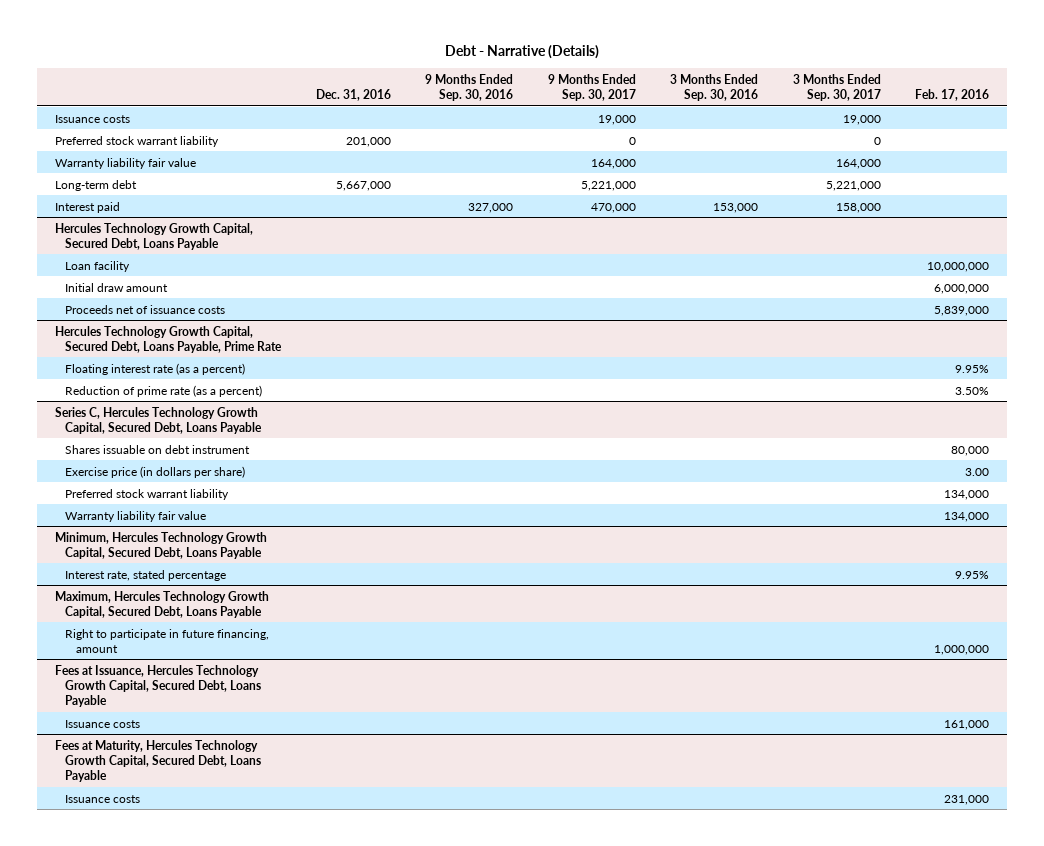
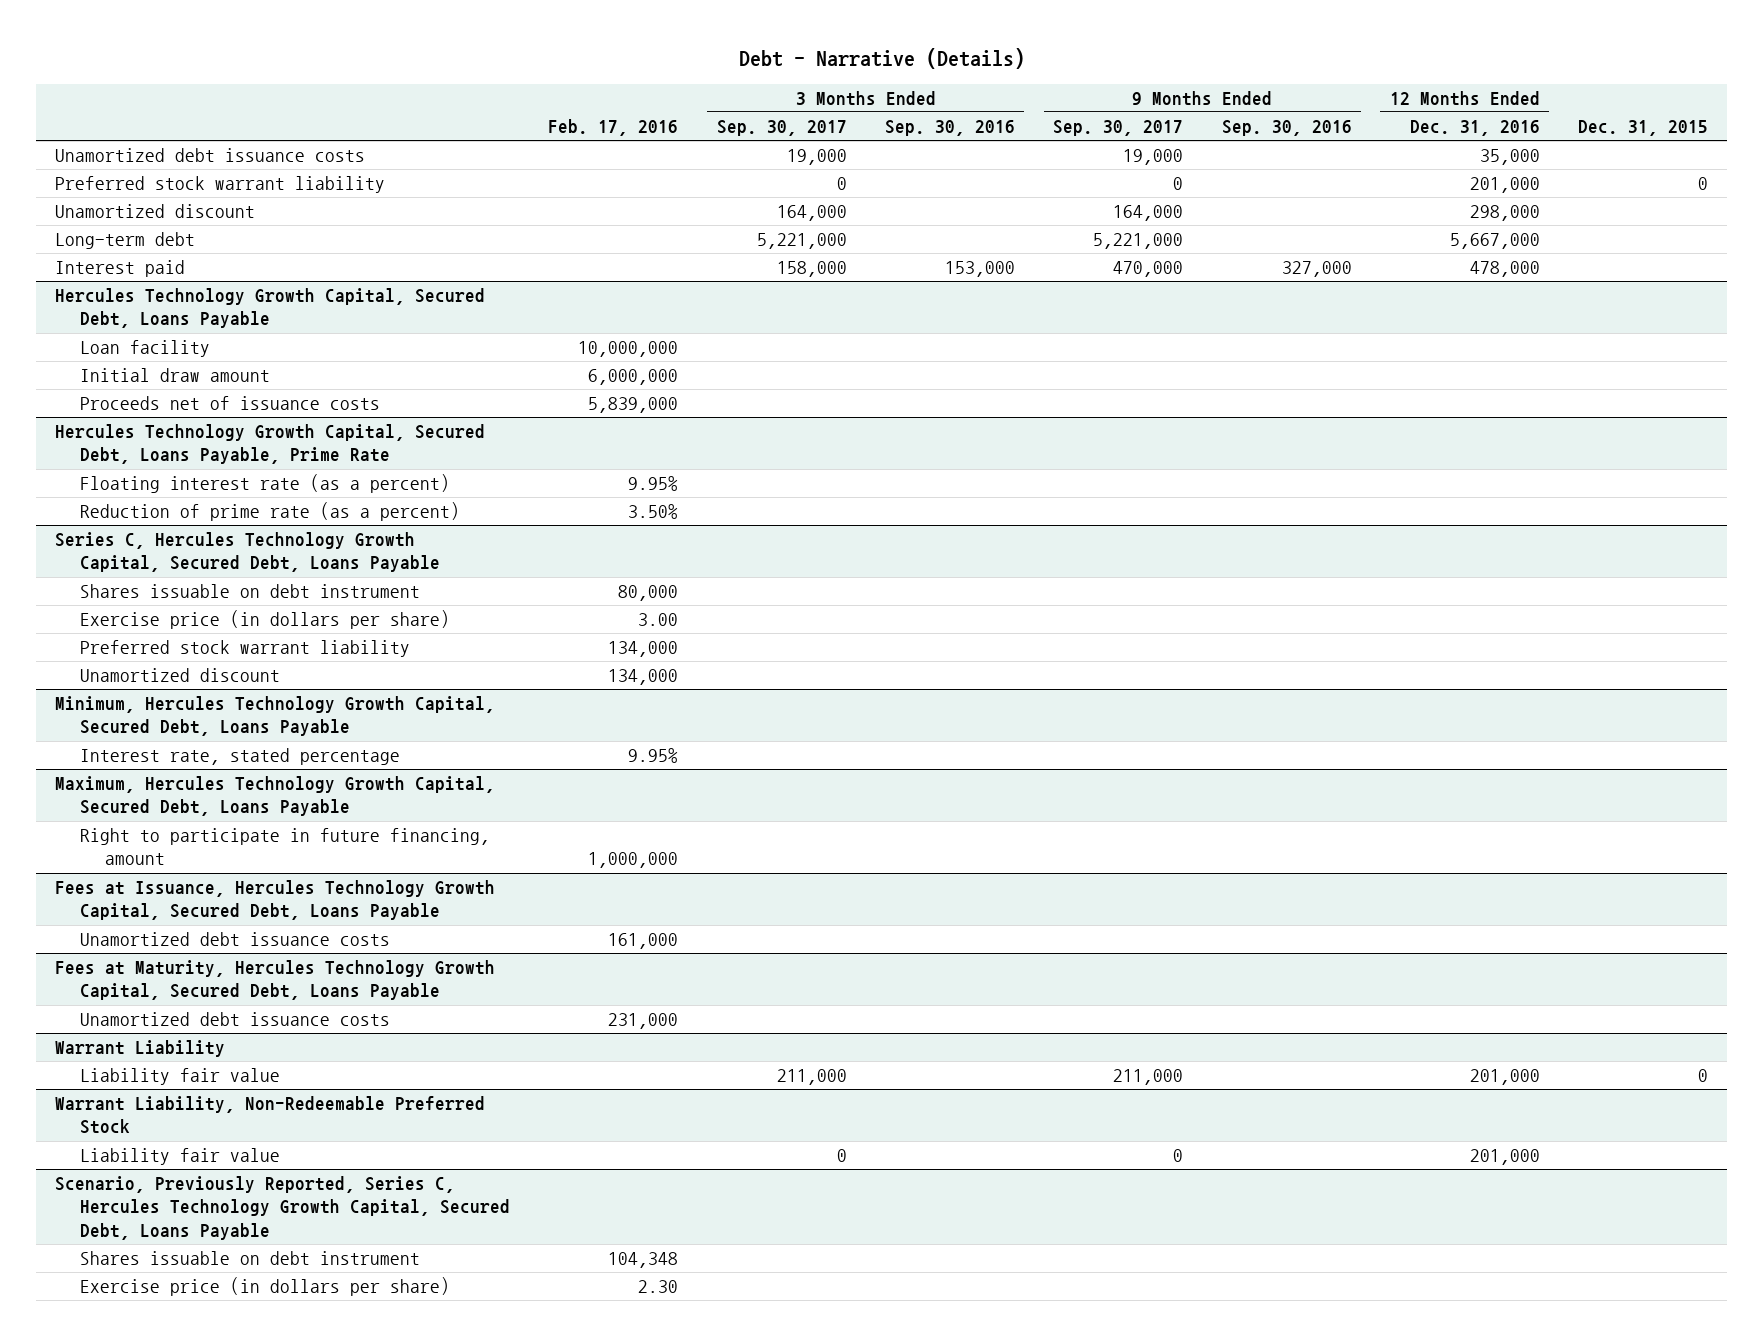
- | Dec. 31, 2016 | 9 Months Ended Sep. 30, 2016 | 9 Months Ended Sep. 30, 2017 | 3 Months Ended Sep. 30, 2016 | 3 Months Ended Sep. 30, 2017 | Feb. 17, 2016
+ | Feb. 17, 2016 | 3 Months Ended Sep. 30, 2017 | 3 Months Ended Sep. 30, 2016 | 9 Months Ended Sep. 30, 2017 | 9 Months Ended Sep. 30, 2016 | 12 Months Ended Dec. 31, 2016 | Dec. 31, 2015
- Issuance costs | | | 19,000 | | 19,000 |
+ Unamortized debt issuance costs | | 19,000 | | 19,000 | | 35,000 |
- Warranty liability fair value | | | 164,000 | | 164,000 |
+ Unamortized discount | | 164,000 | | 164,000 | | 298,000 |
@ Series C, Hercules Technology Growth Capital, Secured Debt, Loans Payable
- Warranty liability fair value | | | | | | 134,000
+ Unamortized discount | 134,000 | | | | | |
@ Fees at Issuance, Hercules Technology Growth Capital, Secured Debt, Loans Payable
- Issuance costs | | | | | | 161,000
+ Unamortized debt issuance costs | 161,000 | | | | | |
@ Fees at Maturity, Hercules Technology Growth Capital, Secured Debt, Loans Payable
- Issuance costs | | | | | | 231,000
+ Unamortized debt issuance costs | 231,000 | | | | | |
+ Warrant Liability
+ Liability fair value | | 211,000 | | 211,000 | | 201,000 | 0
+ Warrant Liability, Non-Redeemable Preferred Stock
+ Liability fair value | | 0 | | 0 | | 201,000 |
+ Scenario, Previously Reported, Series C, Hercules Technology Growth Capital, Secured Debt, Loans Payable
+ Shares issuable on debt instrument | 104,348 | | | | | |
+ Exercise price (in dollars per share) | 2.30 | | | | | |

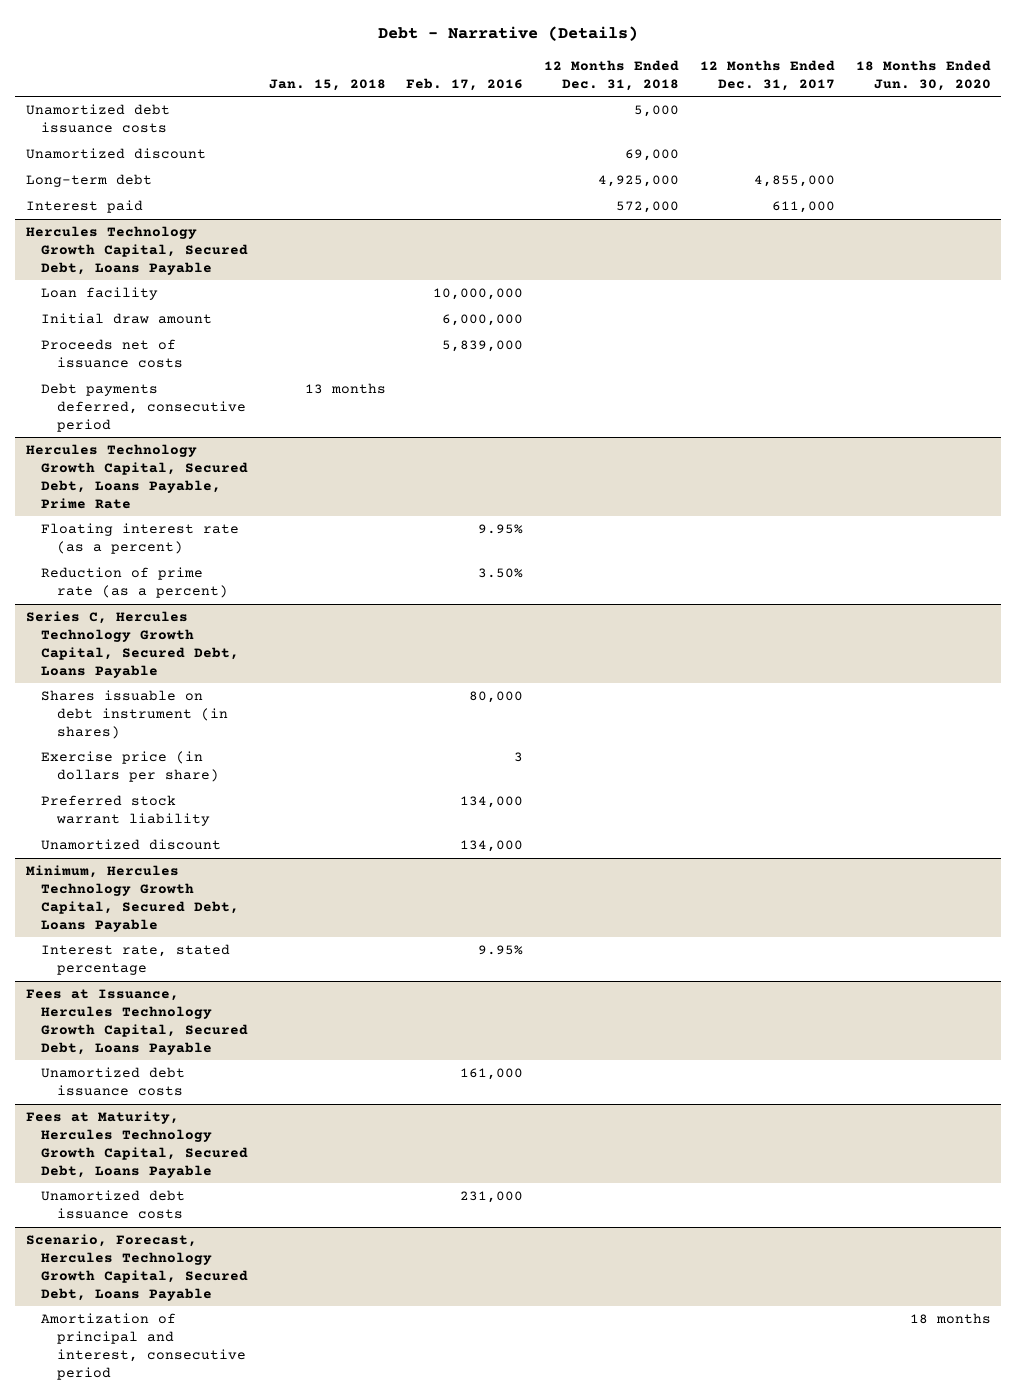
- | Feb. 17, 2016 | 3 Months Ended Sep. 30, 2017 | 3 Months Ended Sep. 30, 2016 | 9 Months Ended Sep. 30, 2017 | 9 Months Ended Sep. 30, 2016 | 12 Months Ended Dec. 31, 2016 | Dec. 31, 2015
+ | Jan. 15, 2018 | Feb. 17, 2016 | 12 Months Ended Dec. 31, 2018 | 12 Months Ended Dec. 31, 2017 | 18 Months Ended Jun. 30, 2020
- Preferred stock warrant liability | | 0 | | 0 | | 201,000 | 0
@ Hercules Technology Growth Capital, Secured Debt, Loans Payable
+ Debt payments deferred, consecutive period | 13 months | | | |
@ Series C, Hercules Technology Growth Capital, Secured Debt, Loans Payable
- Shares issuable on debt instrument | 80,000 | | | | | |
- Exercise price (in dollars per share) | 3.00 | | | | | |
+ Shares issuable on debt instrument (in shares) | | 80,000 | | |
+ Exercise price (in dollars per share) | | 3 | | |
- Maximum, Hercules Technology Growth Capital, Secured Debt, Loans Payable
- Right to participate in future financing, amount | 1,000,000 | | | | | |
- Warrant Liability
- Liability fair value | | 211,000 | | 211,000 | | 201,000 | 0
- Warrant Liability, Non-Redeemable Preferred Stock
- Liability fair value | | 0 | | 0 | | 201,000 |
- Scenario, Previously Reported, Series C, Hercules Technology Growth Capital, Secured Debt, Loans Payable
- Shares issuable on debt instrument | 104,348 | | | | | |
- Exercise price (in dollars per share) | 2.30 | | | | | |
+ Scenario, Forecast, Hercules Technology Growth Capital, Secured Debt, Loans Payable
+ Amortization of principal and interest, consecutive period | | | | | 18 months

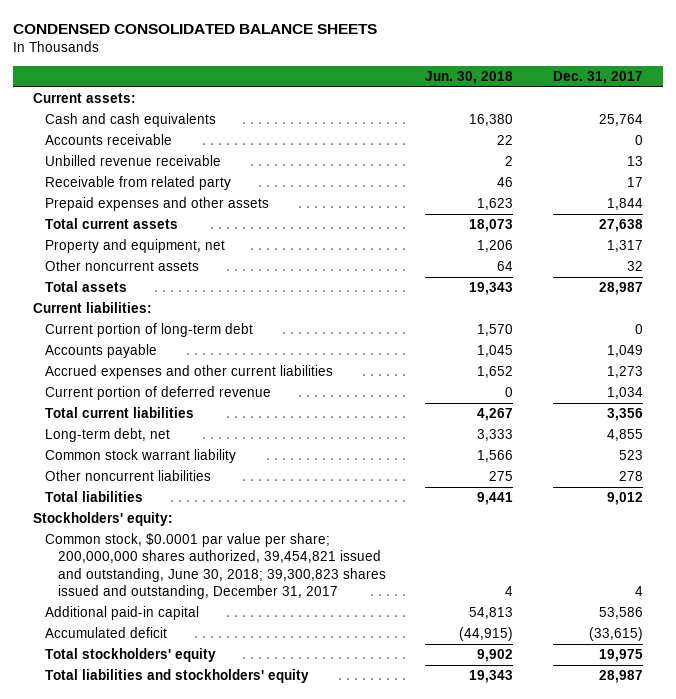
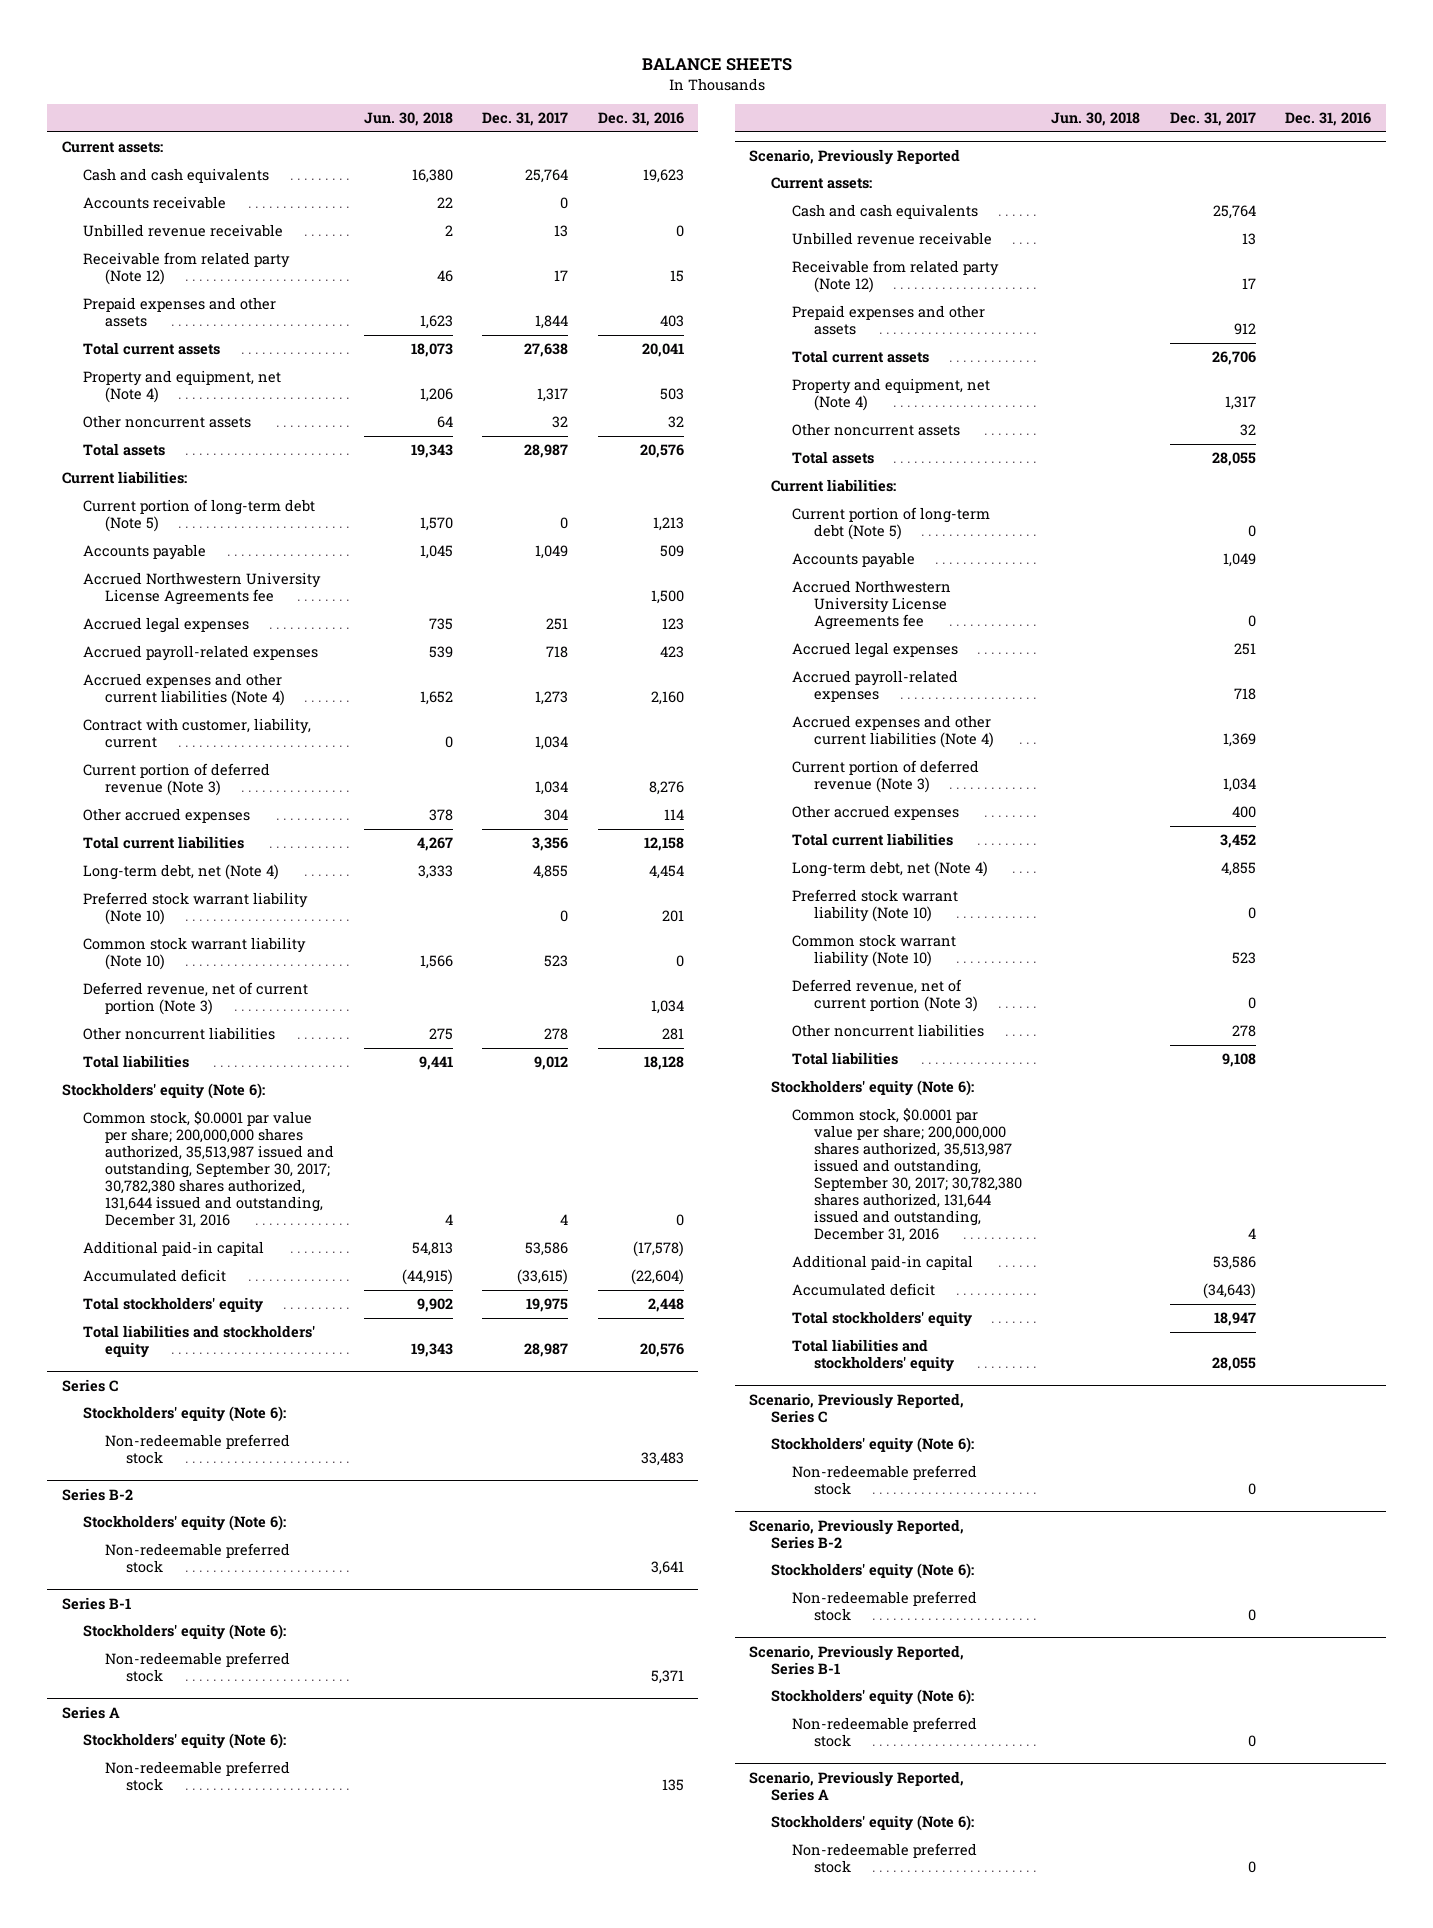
- CONDENSED CONSOLIDATED BALANCE SHEETS
+ BALANCE SHEETS
- | Jun. 30, 2018 | Dec. 31, 2017
+ | Jun. 30, 2018 | Dec. 31, 2017 | Dec. 31, 2016
- Receivable from related party | 46 | 17
+ Receivable from related party (Note 12) | 46 | 17 | 15
- Property and equipment, net | 1,206 | 1,317
+ Property and equipment, net (Note 4) | 1,206 | 1,317 | 503
- Current portion of long-term debt | 1,570 | 0
+ Current portion of long-term debt (Note 5) | 1,570 | 0 | 1,213
- Accrued expenses and other current liabilities | 1,652 | 1,273
- Current portion of deferred revenue | 0 | 1,034
+ Accrued Northwestern University License Agreements fee | | | 1,500
+ Accrued legal expenses | 735 | 251 | 123
+ Accrued payroll-related expenses | 539 | 718 | 423
+ Accrued expenses and other current liabilities (Note 4) | 1,652 | 1,273 | 2,160
+ Contract with customer, liability, current | 0 | 1,034 |
+ Current portion of deferred revenue (Note 3) | | 1,034 | 8,276
+ Other accrued expenses | 378 | 304 | 114
- Long-term debt, net | 3,333 | 4,855
- Common stock warrant liability | 1,566 | 523
+ Long-term debt, net (Note 4) | 3,333 | 4,855 | 4,454
+ Preferred stock warrant liability (Note 10) | | 0 | 201
+ Common stock warrant liability (Note 10) | 1,566 | 523 | 0
+ Deferred revenue, net of current portion (Note 3) | | | 1,034
- Stockholders' equity:
- Common stock, $0.0001 par value per share; 200,000,000 shares authorized, 39,454,821 issued and outstanding, June 30, 2018; 39,300,823 shares issued and outstanding, December 31, 2017 | 4 | 4
+ Stockholders' equity (Note 6):
+ Common stock, $0.0001 par value per share; 200,000,000 shares authorized, 35,513,987 issued and outstanding, September 30, 2017; 30,782,380 shares authorized, 131,644 issued and outstanding, December 31, 2016 | 4 | 4 | 0
+ Series C
+ Stockholders' equity (Note 6):
+ Non-redeemable preferred stock | | | 33,483
+ Series B-2
+ Stockholders' equity (Note 6):
+ Non-redeemable preferred stock | | | 3,641
+ Series B-1
+ Stockholders' equity (Note 6):
+ Non-redeemable preferred stock | | | 5,371
+ Series A
+ Stockholders' equity (Note 6):
+ Non-redeemable preferred stock | | | 135
+ Scenario, Previously Reported
+ Current assets:
+ Cash and cash equivalents | | 25,764 |
+ Unbilled revenue receivable | | 13 |
+ Receivable from related party (Note 12) | | 17 |
+ Prepaid expenses and other assets | | 912 |
+ Total current assets | | 26,706 |
+ Property and equipment, net (Note 4) | | 1,317 |
+ Other noncurrent assets | | 32 |
+ Total assets | | 28,055 |
+ Current liabilities:
+ Current portion of long-term debt (Note 5) | | 0 |
+ Accounts payable | | 1,049 |
+ Accrued Northwestern University License Agreements fee | | 0 |
+ Accrued legal expenses | | 251 |
+ Accrued payroll-related expenses | | 718 |
+ Accrued expenses and other current liabilities (Note 4) | | 1,369 |
+ Current portion of deferred revenue (Note 3) | | 1,034 |
+ Other accrued expenses | | 400 |
+ Total current liabilities | | 3,452 |
+ Long-term debt, net (Note 4) | | 4,855 |
+ Preferred stock warrant liability (Note 10) | | 0 |
+ Common stock warrant liability (Note 10) | | 523 |
+ Deferred revenue, net of current portion (Note 3) | | 0 |
+ Other noncurrent liabilities | | 278 |
+ Total liabilities | | 9,108 |
+ Stockholders' equity (Note 6):
+ Common stock, $0.0001 par value per share; 200,000,000 shares authorized, 35,513,987 issued and outstanding, September 30, 2017; 30,782,380 shares authorized, 131,644 issued and outstanding, December 31, 2016 | | 4 |
+ Additional paid-in capital | | 53,586 |
+ Accumulated deficit | | (34,643) |
+ Total stockholders' equity | | 18,947 |
+ Total liabilities and stockholders' equity | | 28,055 |
+ Scenario, Previously Reported, Series C
+ Stockholders' equity (Note 6):
+ Non-redeemable preferred stock | | 0 |
+ Scenario, Previously Reported, Series B-2
+ Stockholders' equity (Note 6):
+ Non-redeemable preferred stock | | 0 |
+ Scenario, Previously Reported, Series B-1
+ Stockholders' equity (Note 6):
+ Non-redeemable preferred stock | | 0 |
+ Scenario, Previously Reported, Series A
+ Stockholders' equity (Note 6):
+ Non-redeemable preferred stock | | 0 |

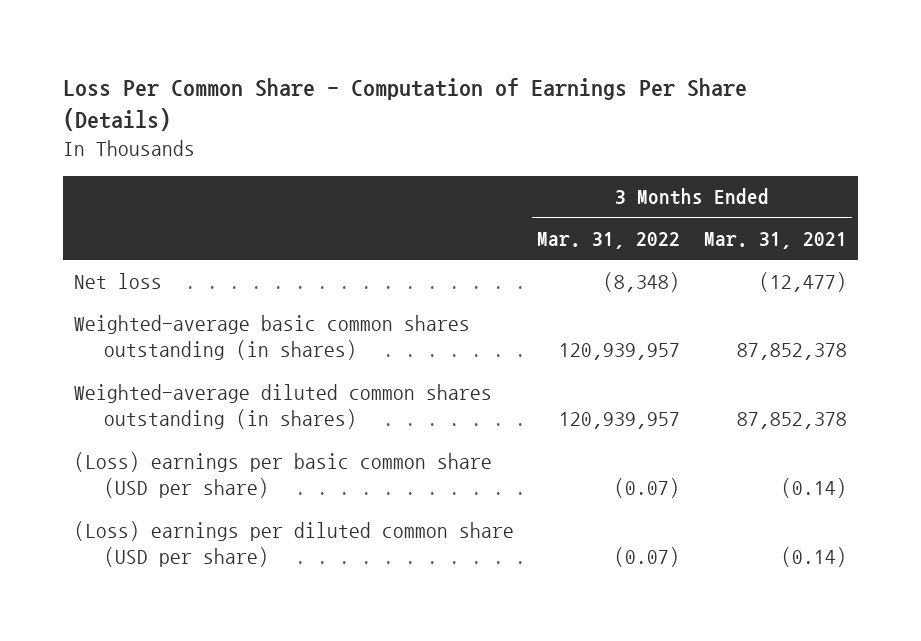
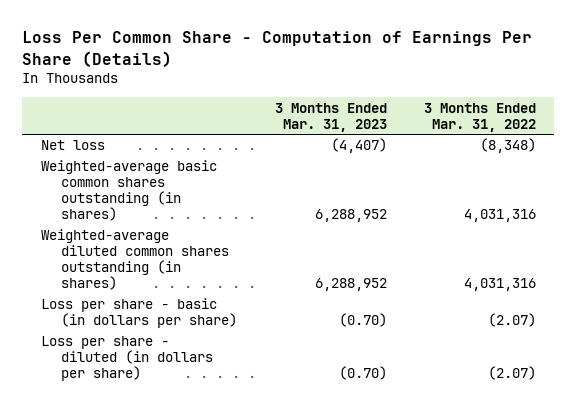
- | 3 Months Ended Mar. 31, 2022 | 3 Months Ended Mar. 31, 2021
+ | 3 Months Ended Mar. 31, 2023 | 3 Months Ended Mar. 31, 2022
- Weighted-average basic common shares outstanding (in shares) | 120,939,957 | 87,852,378
- Weighted-average diluted common shares outstanding (in shares) | 120,939,957 | 87,852,378
- (Loss) earnings per basic common share (USD per share) | (0.07) | (0.14)
- (Loss) earnings per diluted common share (USD per share) | (0.07) | (0.14)
+ Weighted-average basic common shares outstanding (in shares) | 6,288,952 | 4,031,316
+ Weighted-average diluted common shares outstanding (in shares) | 6,288,952 | 4,031,316
+ Loss per share - basic (in dollars per share) | (0.70) | (2.07)
+ Loss per share - diluted (in dollars per share) | (0.70) | (2.07)

